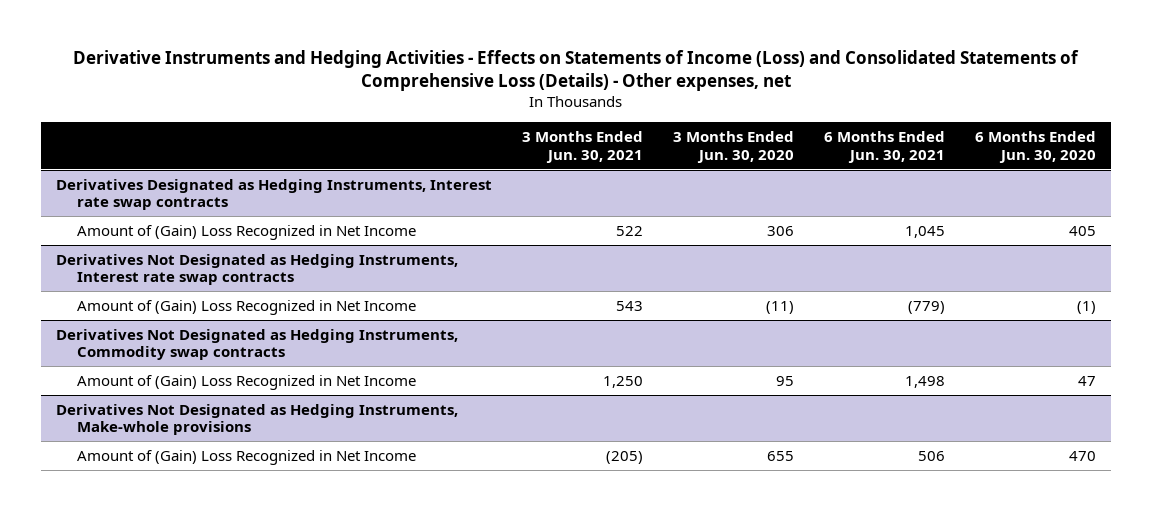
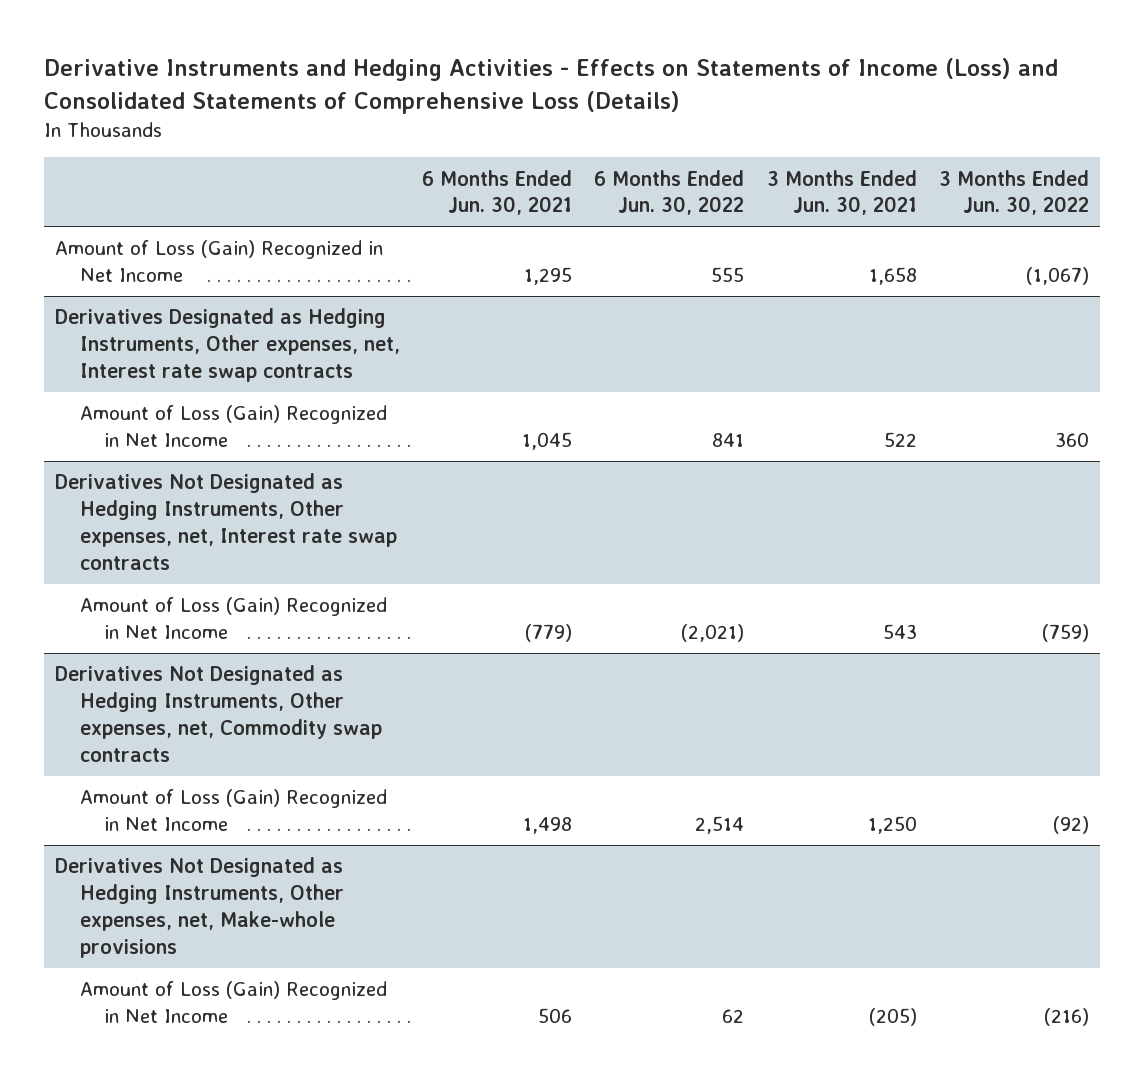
- Derivative Instruments and Hedging Activities - Effects on Statements of Income (Loss) and Consolidated Statements of Comprehensive Loss (Details) - Other expenses, net
+ Derivative Instruments and Hedging Activities - Effects on Statements of Income (Loss) and Consolidated Statements of Comprehensive Loss (Details)
- | 3 Months Ended Jun. 30, 2021 | 3 Months Ended Jun. 30, 2020 | 6 Months Ended Jun. 30, 2021 | 6 Months Ended Jun. 30, 2020
+ | 6 Months Ended Jun. 30, 2021 | 6 Months Ended Jun. 30, 2022 | 3 Months Ended Jun. 30, 2021 | 3 Months Ended Jun. 30, 2022
- Derivatives Designated as Hedging Instruments, Interest rate swap contracts
- Amount of (Gain) Loss Recognized in Net Income | 522 | 306 | 1,045 | 405
- Derivatives Not Designated as Hedging Instruments, Interest rate swap contracts
- Amount of (Gain) Loss Recognized in Net Income | 543 | (11) | (779) | (1)
- Derivatives Not Designated as Hedging Instruments, Commodity swap contracts
- Amount of (Gain) Loss Recognized in Net Income | 1,250 | 95 | 1,498 | 47
- Derivatives Not Designated as Hedging Instruments, Make-whole provisions
- Amount of (Gain) Loss Recognized in Net Income | (205) | 655 | 506 | 470
+ Amount of Loss (Gain) Recognized in Net Income | 1,295 | 555 | 1,658 | (1,067)
+ Derivatives Designated as Hedging Instruments, Other expenses, net, Interest rate swap contracts
+ Amount of Loss (Gain) Recognized in Net Income | 1,045 | 841 | 522 | 360
+ Derivatives Not Designated as Hedging Instruments, Other expenses, net, Interest rate swap contracts
+ Amount of Loss (Gain) Recognized in Net Income | (779) | (2,021) | 543 | (759)
+ Derivatives Not Designated as Hedging Instruments, Other expenses, net, Commodity swap contracts
+ Amount of Loss (Gain) Recognized in Net Income | 1,498 | 2,514 | 1,250 | (92)
+ Derivatives Not Designated as Hedging Instruments, Other expenses, net, Make-whole provisions
+ Amount of Loss (Gain) Recognized in Net Income | 506 | 62 | (205) | (216)

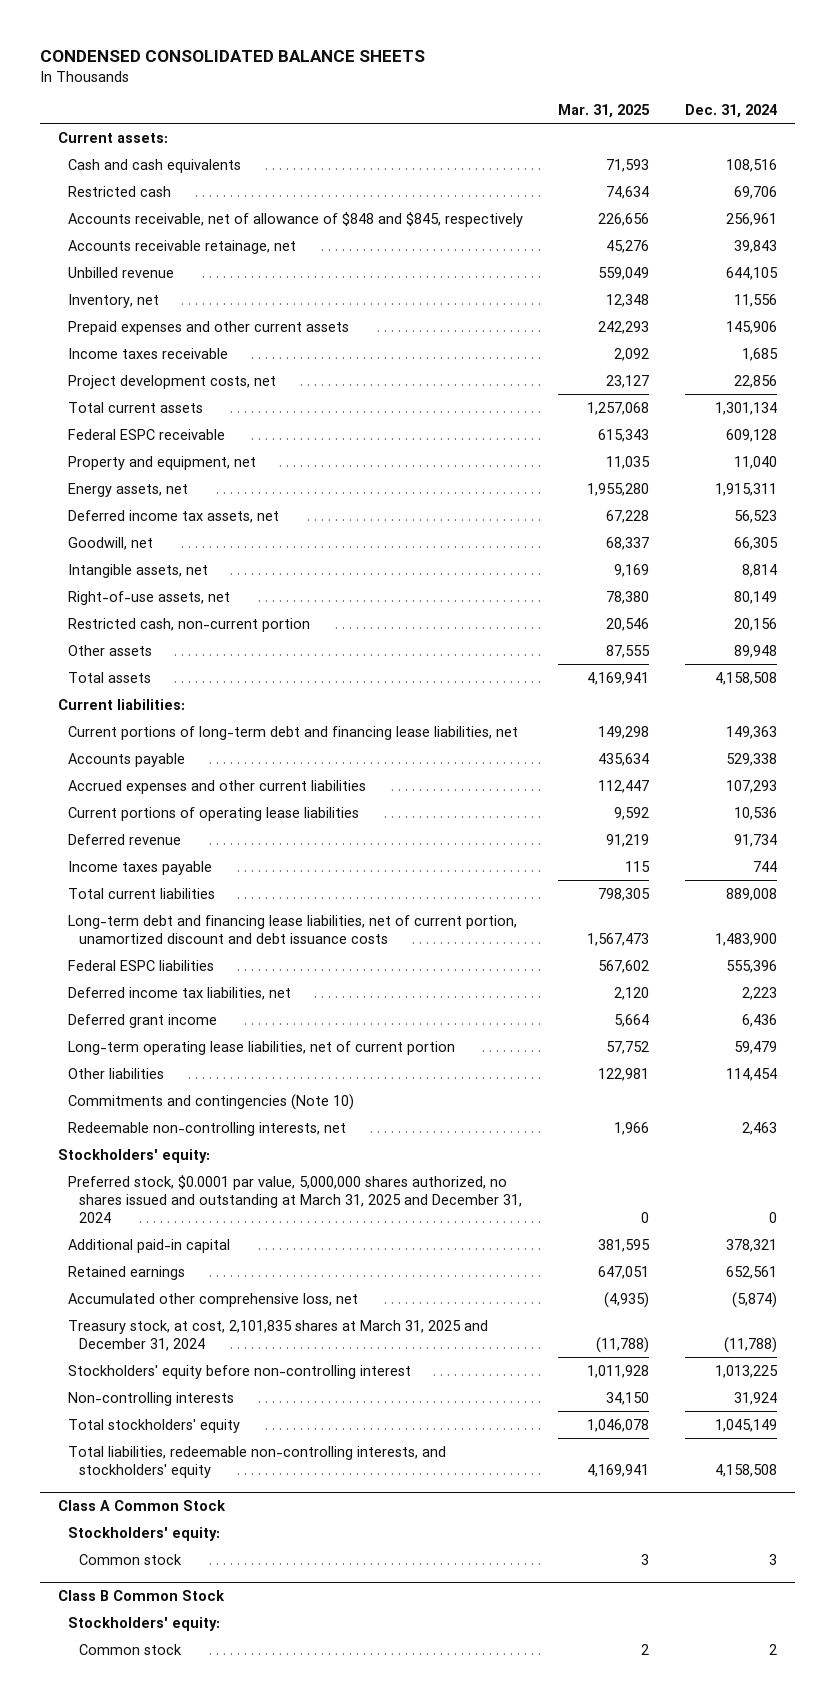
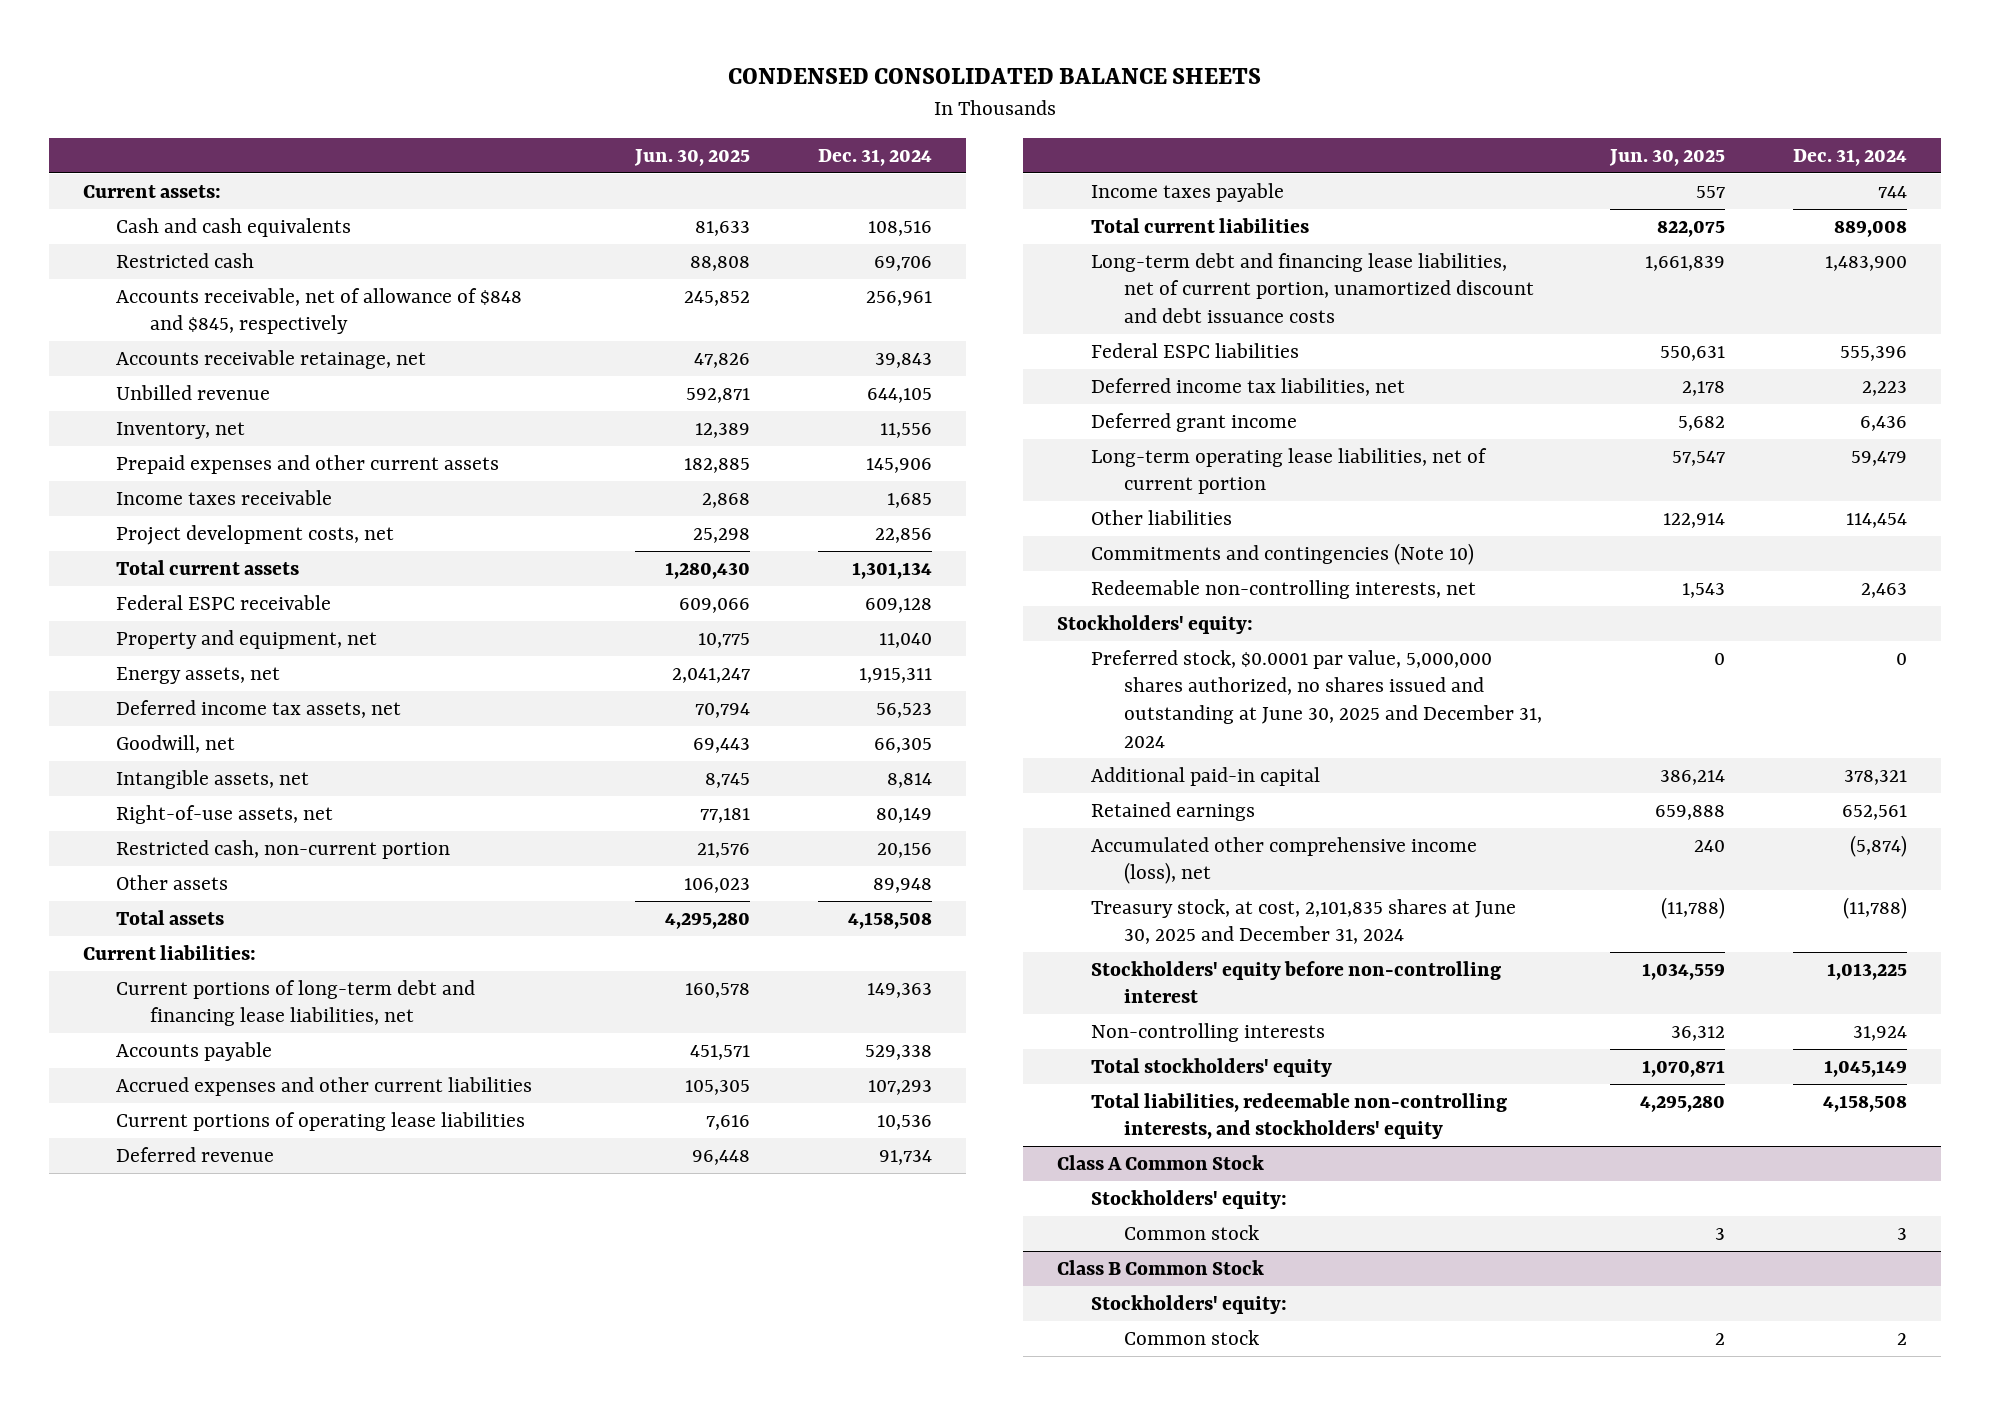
- | Mar. 31, 2025 | Dec. 31, 2024
+ | Jun. 30, 2025 | Dec. 31, 2024
- Preferred stock, $0.0001 par value, 5,000,000 shares authorized, no shares issued and outstanding at March 31, 2025 and December 31, 2024 | 0 | 0
+ Preferred stock, $0.0001 par value, 5,000,000 shares authorized, no shares issued and outstanding at June 30, 2025 and December 31, 2024 | 0 | 0
- Accumulated other comprehensive loss, net | (4,935) | (5,874)
- Treasury stock, at cost, 2,101,835 shares at March 31, 2025 and December 31, 2024 | (11,788) | (11,788)
+ Accumulated other comprehensive income (loss), net | 240 | (5,874)
+ Treasury stock, at cost, 2,101,835 shares at June 30, 2025 and December 31, 2024 | (11,788) | (11,788)

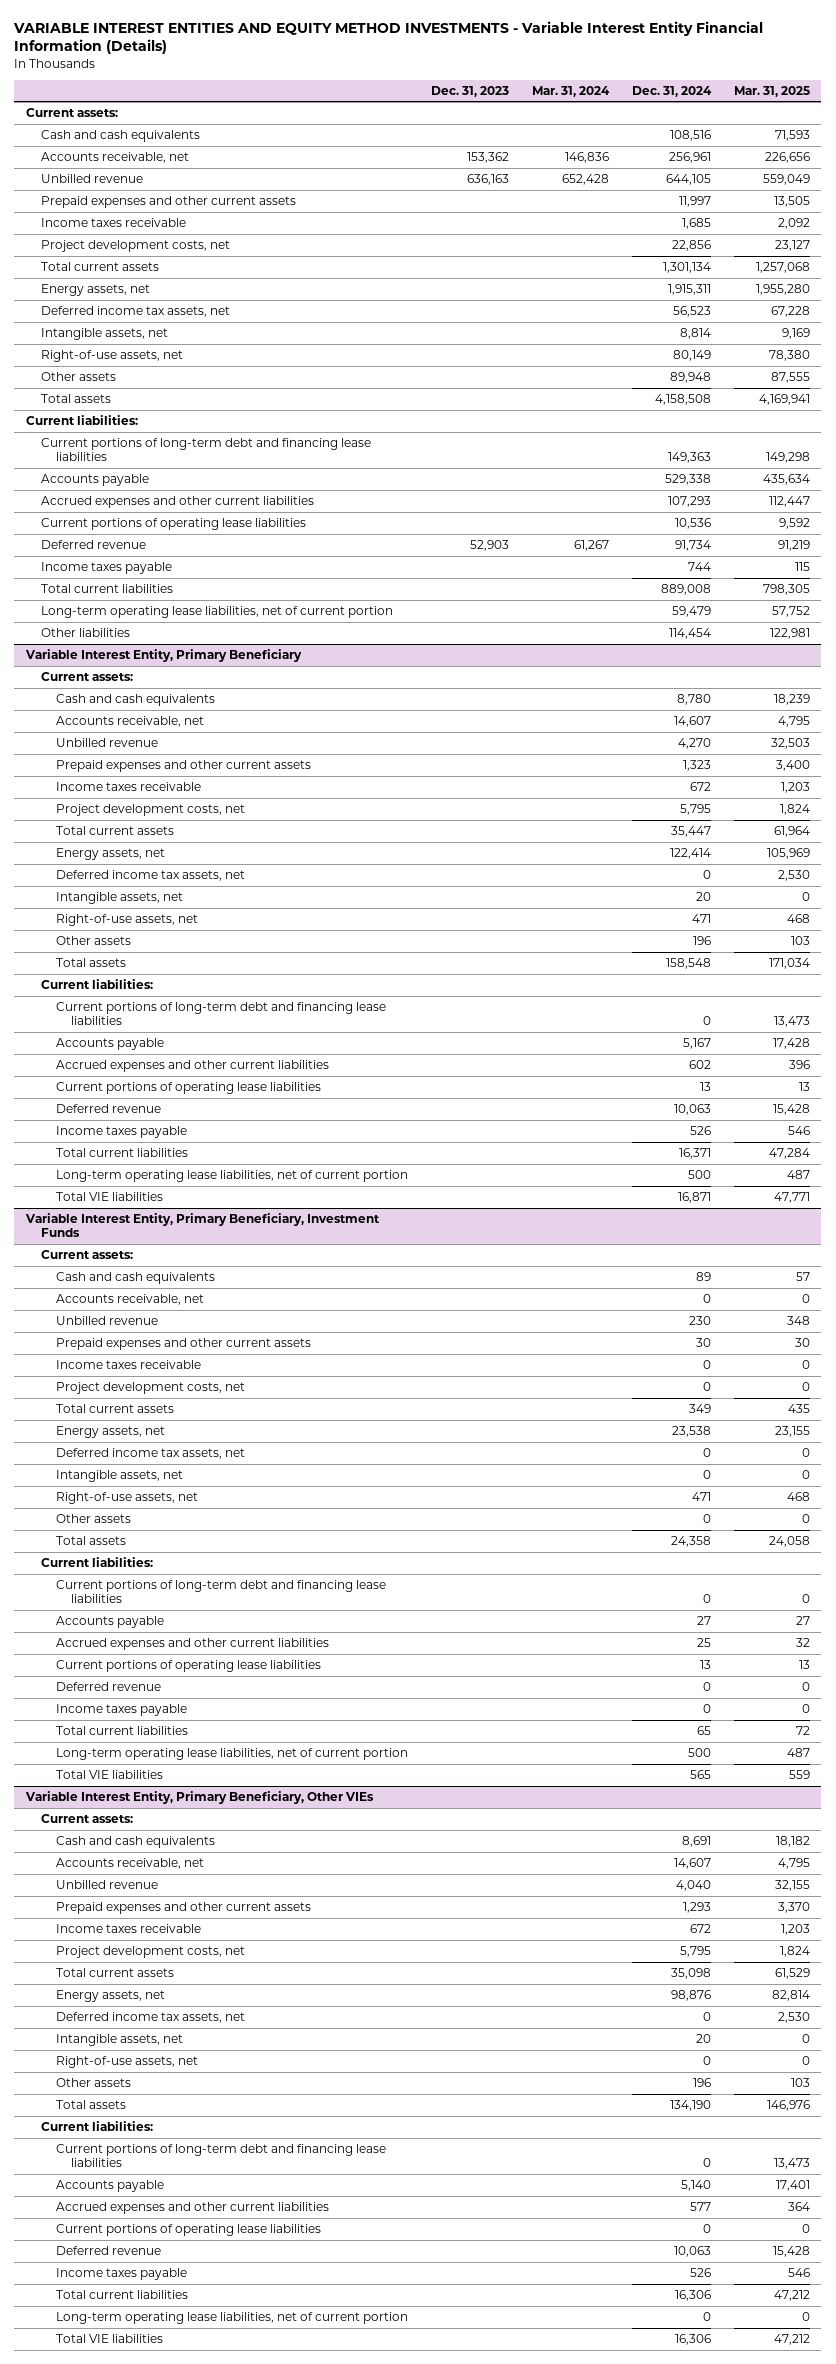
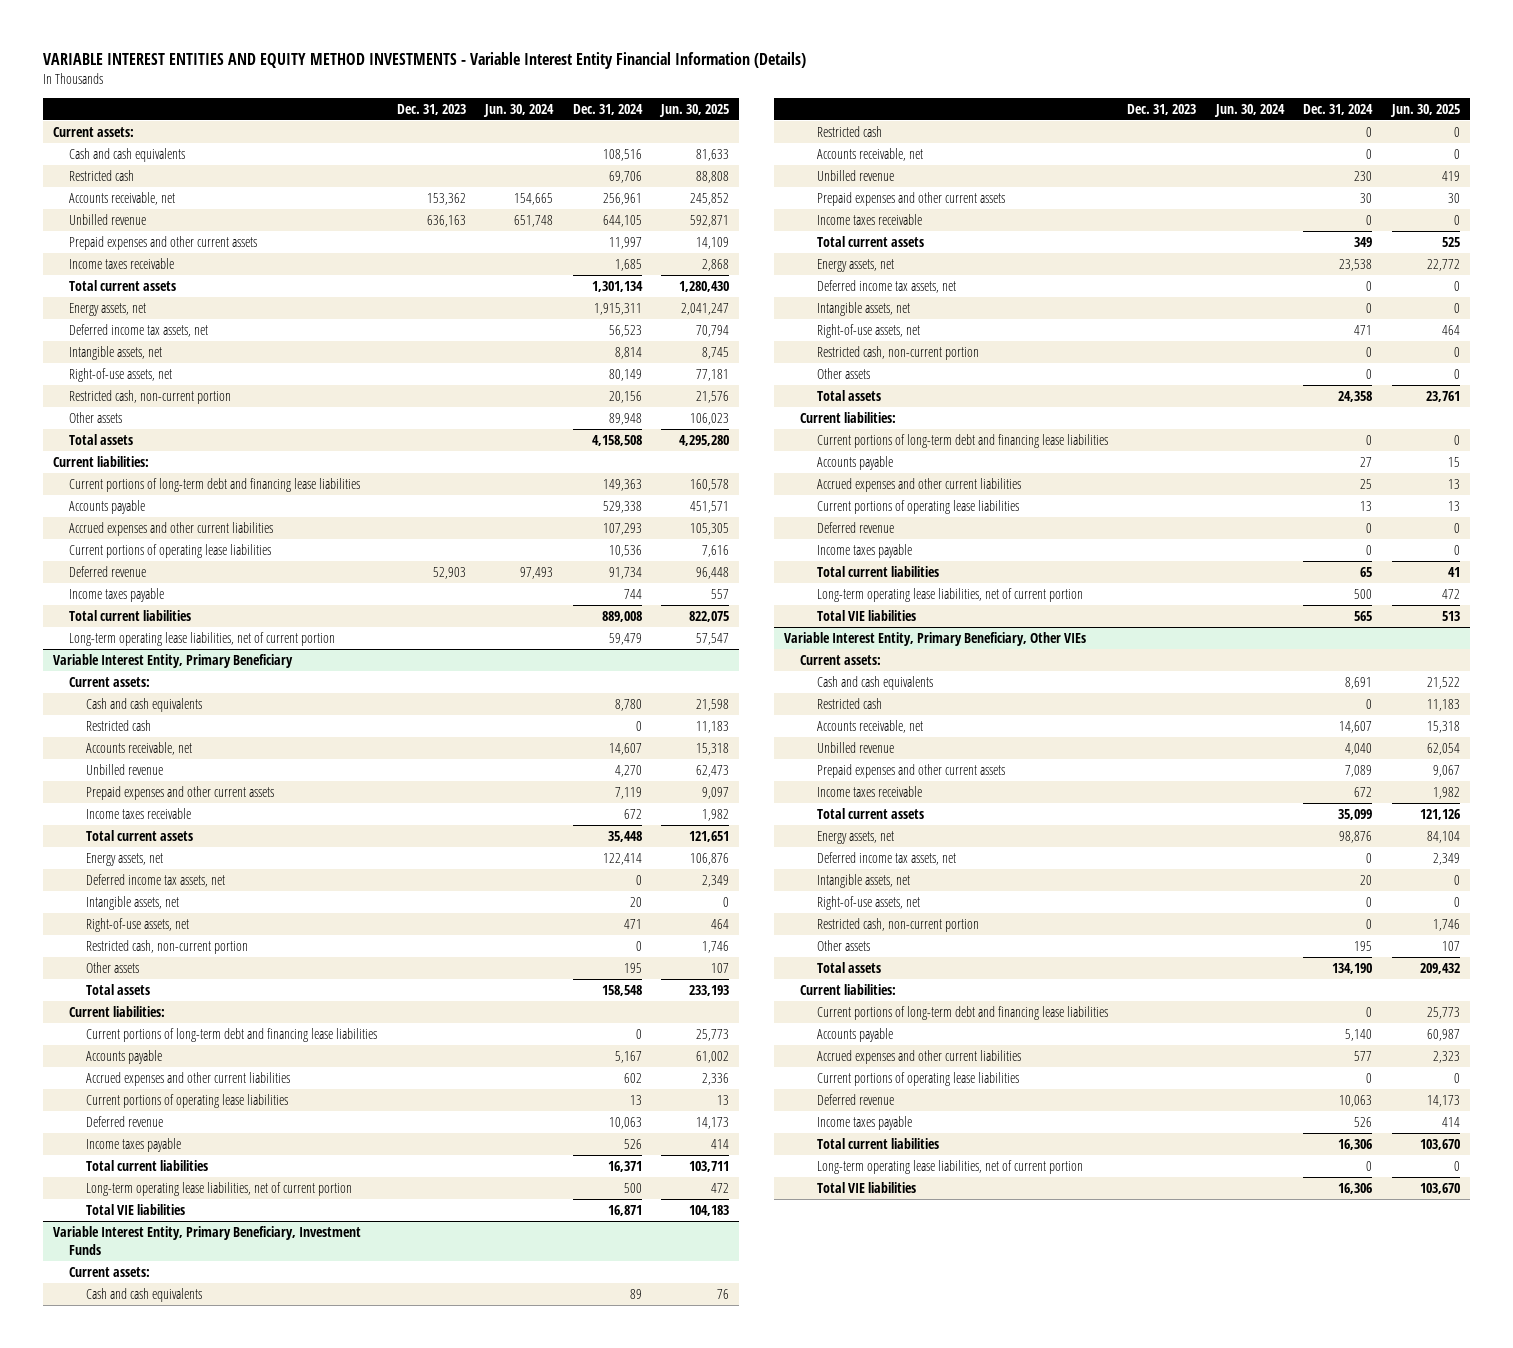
- | Dec. 31, 2023 | Mar. 31, 2024 | Dec. 31, 2024 | Mar. 31, 2025
+ | Dec. 31, 2023 | Jun. 30, 2024 | Dec. 31, 2024 | Jun. 30, 2025
+ Restricted cash | | | 69,706 | 88,808
- Project development costs, net | | | 22,856 | 23,127
+ Restricted cash, non-current portion | | | 20,156 | 21,576
- Other liabilities | | | 114,454 | 122,981
@ Variable Interest Entity, Primary Beneficiary
+ Restricted cash | | | 0 | 11,183
- Prepaid expenses and other current assets | | | 1,323 | 3,400
+ Prepaid expenses and other current assets | | | 7,119 | 9,097
- Project development costs, net | | | 5,795 | 1,824
- Total current assets | | | 35,447 | 61,964
+ Total current assets | | | 35,448 | 121,651
- Other assets | | | 196 | 103
+ Restricted cash, non-current portion | | | 0 | 1,746
+ Other assets | | | 195 | 107
@ Variable Interest Entity, Primary Beneficiary, Investment Funds
+ Restricted cash | | | 0 | 0
- Project development costs, net | | | 0 | 0
+ Restricted cash, non-current portion | | | 0 | 0
@ Variable Interest Entity, Primary Beneficiary, Other VIEs
+ Restricted cash | | | 0 | 11,183
- Prepaid expenses and other current assets | | | 1,293 | 3,370
+ Prepaid expenses and other current assets | | | 7,089 | 9,067
- Project development costs, net | | | 5,795 | 1,824
- Total current assets | | | 35,098 | 61,529
+ Total current assets | | | 35,099 | 121,126
- Other assets | | | 196 | 103
+ Restricted cash, non-current portion | | | 0 | 1,746
+ Other assets | | | 195 | 107

